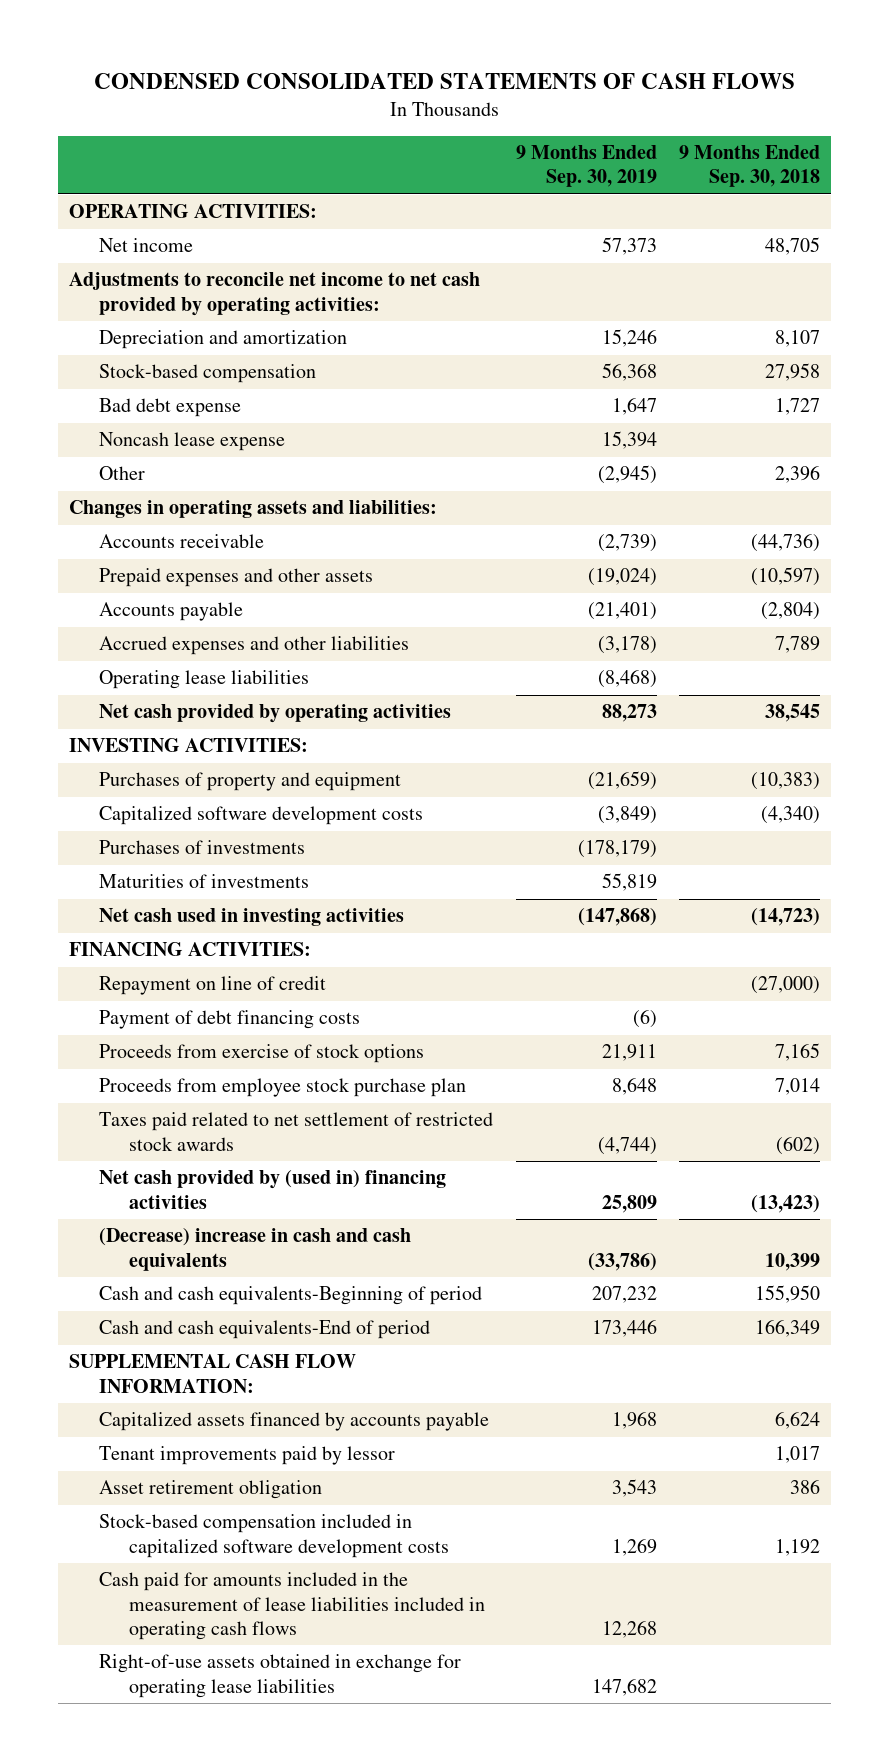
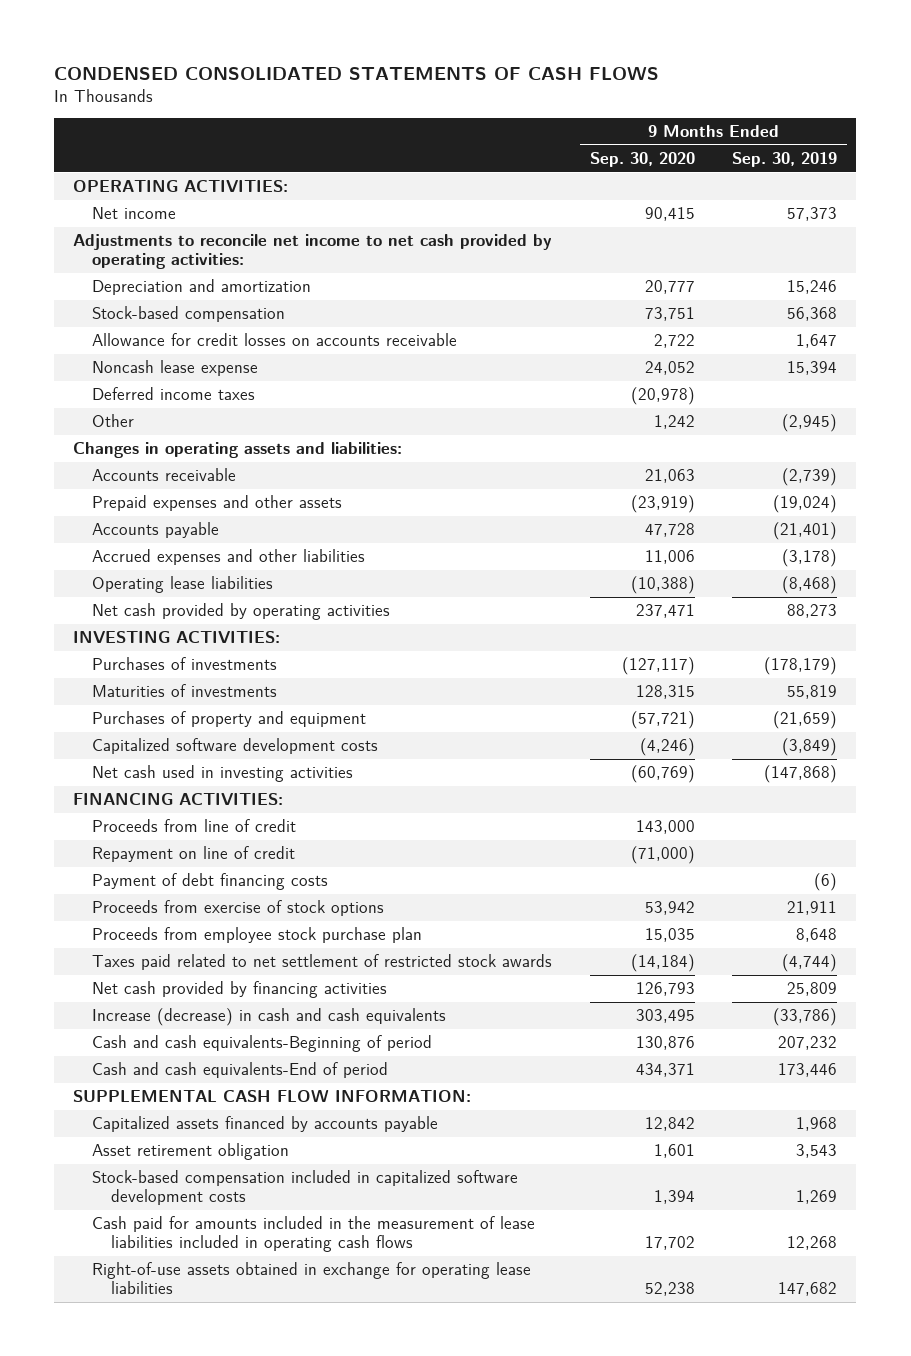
- | 9 Months Ended Sep. 30, 2019 | 9 Months Ended Sep. 30, 2018
+ | 9 Months Ended Sep. 30, 2020 | 9 Months Ended Sep. 30, 2019
- Bad debt expense | 1,647 | 1,727
+ Allowance for credit losses on accounts receivable | 2,722 | 1,647
+ Deferred income taxes | (20,978) |
moved down: Purchases of property and equipment | (57,721) | (21,659)
moved down: Capitalized software development costs | (4,246) | (3,849)
+ Proceeds from line of credit | 143,000 |
- Net cash provided by (used in) financing activities | 25,809 | (13,423)
- (Decrease) increase in cash and cash equivalents | (33,786) | 10,399
+ Net cash provided by financing activities | 126,793 | 25,809
+ Increase (decrease) in cash and cash equivalents | 303,495 | (33,786)
- Tenant improvements paid by lessor | | 1,017

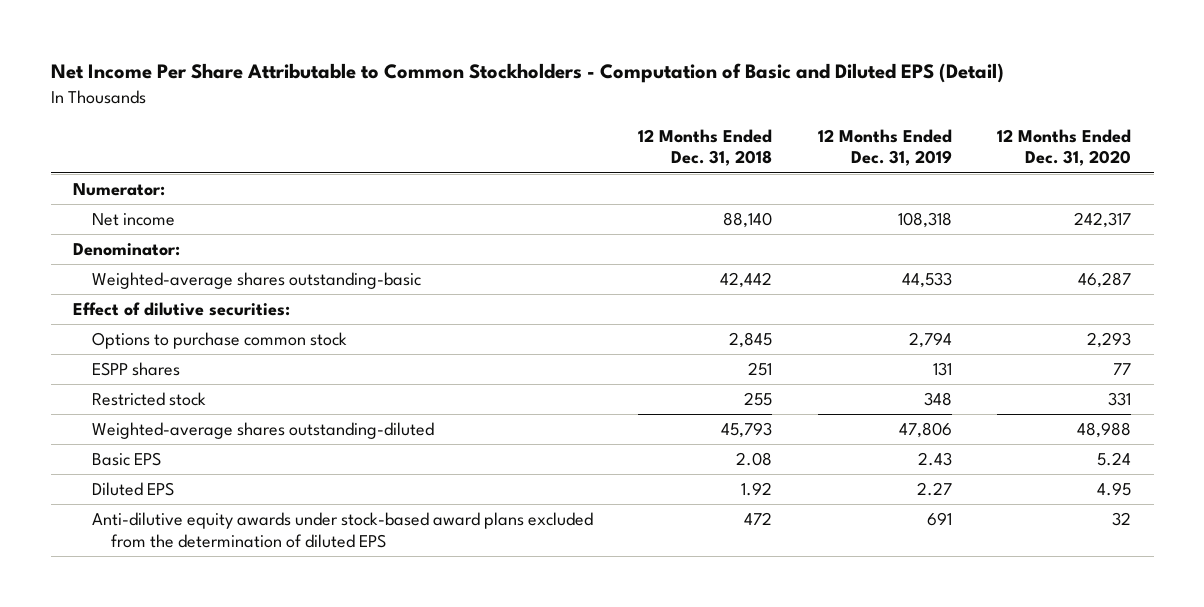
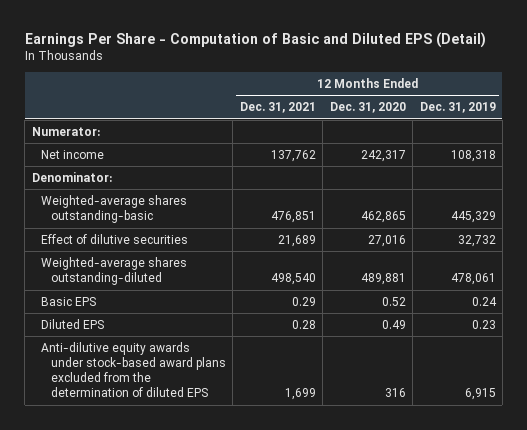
- Net Income Per Share Attributable to Common Stockholders - Computation of Basic and Diluted EPS (Detail)
+ Earnings Per Share - Computation of Basic and Diluted EPS (Detail)
- | 12 Months Ended Dec. 31, 2018 | 12 Months Ended Dec. 31, 2019 | 12 Months Ended Dec. 31, 2020
+ | 12 Months Ended Dec. 31, 2021 | 12 Months Ended Dec. 31, 2020 | 12 Months Ended Dec. 31, 2019
- Weighted-average shares outstanding-basic | 42,442 | 44,533 | 46,287
- Effect of dilutive securities:
- Options to purchase common stock | 2,845 | 2,794 | 2,293
- ESPP shares | 251 | 131 | 77
- Restricted stock | 255 | 348 | 331
- Weighted-average shares outstanding-diluted | 45,793 | 47,806 | 48,988
- Basic EPS | 2.08 | 2.43 | 5.24
- Diluted EPS | 1.92 | 2.27 | 4.95
- Anti-dilutive equity awards under stock-based award plans excluded from the determination of diluted EPS | 472 | 691 | 32
+ Weighted-average shares outstanding-basic | 476,851 | 462,865 | 445,329
+ Effect of dilutive securities | 21,689 | 27,016 | 32,732
+ Weighted-average shares outstanding-diluted | 498,540 | 489,881 | 478,061
+ Basic EPS | 0.29 | 0.52 | 0.24
+ Diluted EPS | 0.28 | 0.49 | 0.23
+ Anti-dilutive equity awards under stock-based award plans excluded from the determination of diluted EPS | 1,699 | 316 | 6,915

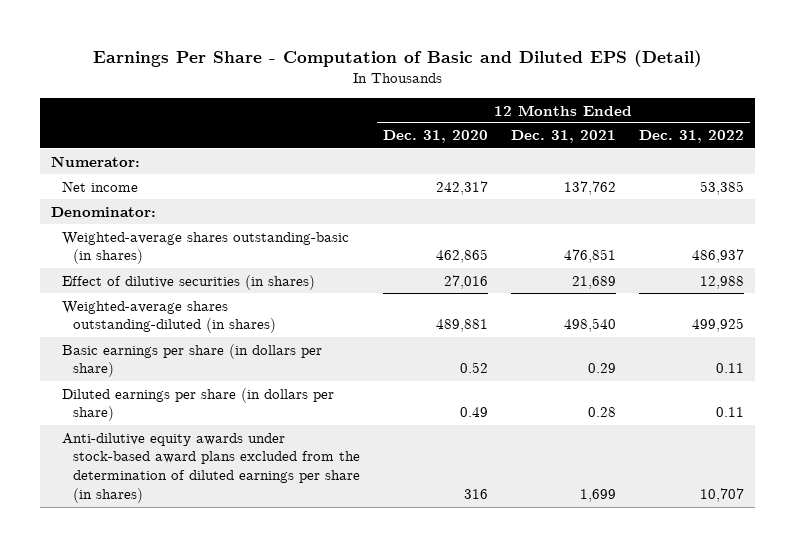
- | 12 Months Ended Dec. 31, 2021 | 12 Months Ended Dec. 31, 2020 | 12 Months Ended Dec. 31, 2019
+ | 12 Months Ended Dec. 31, 2020 | 12 Months Ended Dec. 31, 2021 | 12 Months Ended Dec. 31, 2022
- Weighted-average shares outstanding-basic | 476,851 | 462,865 | 445,329
- Effect of dilutive securities | 21,689 | 27,016 | 32,732
- Weighted-average shares outstanding-diluted | 498,540 | 489,881 | 478,061
- Basic EPS | 0.29 | 0.52 | 0.24
- Diluted EPS | 0.28 | 0.49 | 0.23
- Anti-dilutive equity awards under stock-based award plans excluded from the determination of diluted EPS | 1,699 | 316 | 6,915
+ Weighted-average shares outstanding-basic (in shares) | 462,865 | 476,851 | 486,937
+ Effect of dilutive securities (in shares) | 27,016 | 21,689 | 12,988
+ Weighted-average shares outstanding-diluted (in shares) | 489,881 | 498,540 | 499,925
+ Basic earnings per share (in dollars per share) | 0.52 | 0.29 | 0.11
+ Diluted earnings per share (in dollars per share) | 0.49 | 0.28 | 0.11
+ Anti-dilutive equity awards under stock-based award plans excluded from the determination of diluted earnings per share (in shares) | 316 | 1,699 | 10,707

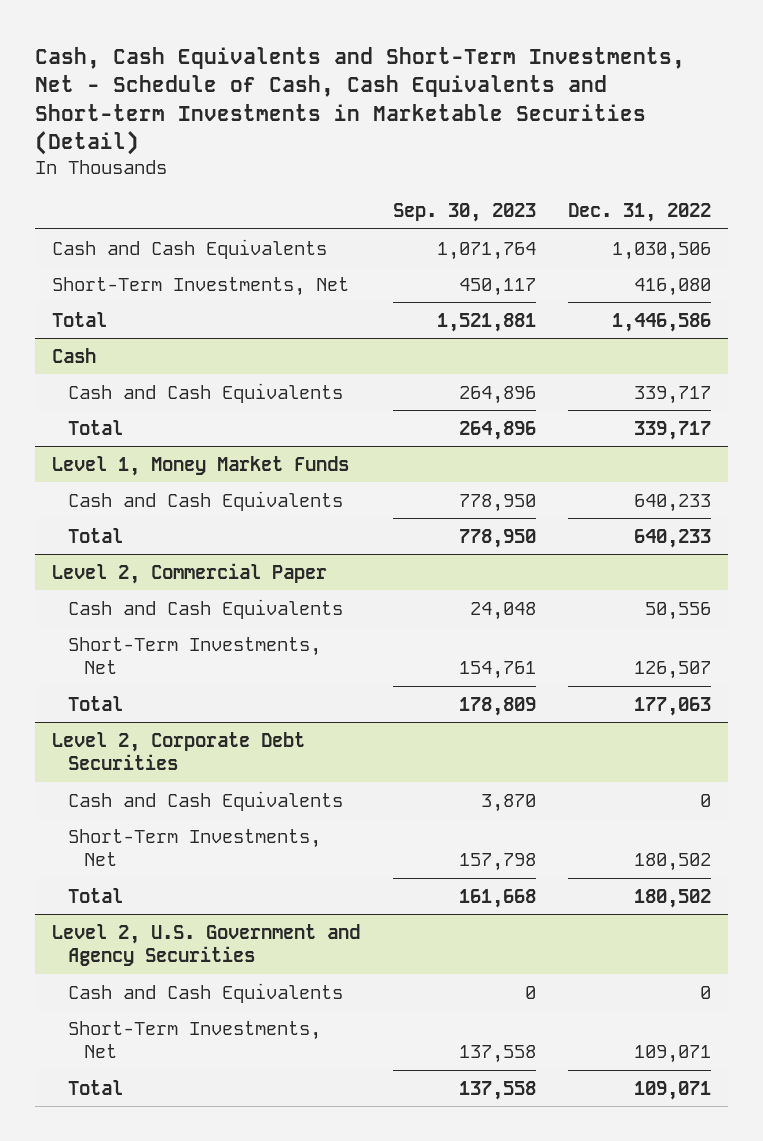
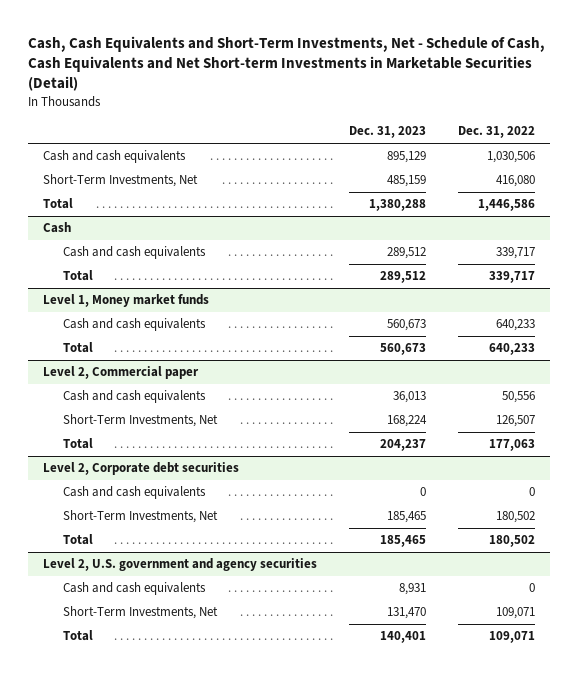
- Cash, Cash Equivalents and Short-Term Investments, Net - Schedule of Cash, Cash Equivalents and Short-term Investments in Marketable Securities (Detail)
+ Cash, Cash Equivalents and Short-Term Investments, Net - Schedule of Cash, Cash Equivalents and Net Short-term Investments in Marketable Securities (Detail)
- | Sep. 30, 2023 | Dec. 31, 2022
+ | Dec. 31, 2023 | Dec. 31, 2022
- Cash and Cash Equivalents | 1,071,764 | 1,030,506
+ Cash and cash equivalents | 895,129 | 1,030,506
@ Cash
- Cash and Cash Equivalents | 264,896 | 339,717
+ Cash and cash equivalents | 289,512 | 339,717
- Level 1, Money Market Funds
- Cash and Cash Equivalents | 778,950 | 640,233
+ Level 1, Money market funds
+ Cash and cash equivalents | 560,673 | 640,233
- Level 2, Commercial Paper
- Cash and Cash Equivalents | 24,048 | 50,556
+ Level 2, Commercial paper
+ Cash and cash equivalents | 36,013 | 50,556
- Level 2, Corporate Debt Securities
- Cash and Cash Equivalents | 3,870 | 0
+ Level 2, Corporate debt securities
+ Cash and cash equivalents | 0 | 0
- Level 2, U.S. Government and Agency Securities
- Cash and Cash Equivalents | 0 | 0
+ Level 2, U.S. government and agency securities
+ Cash and cash equivalents | 8,931 | 0

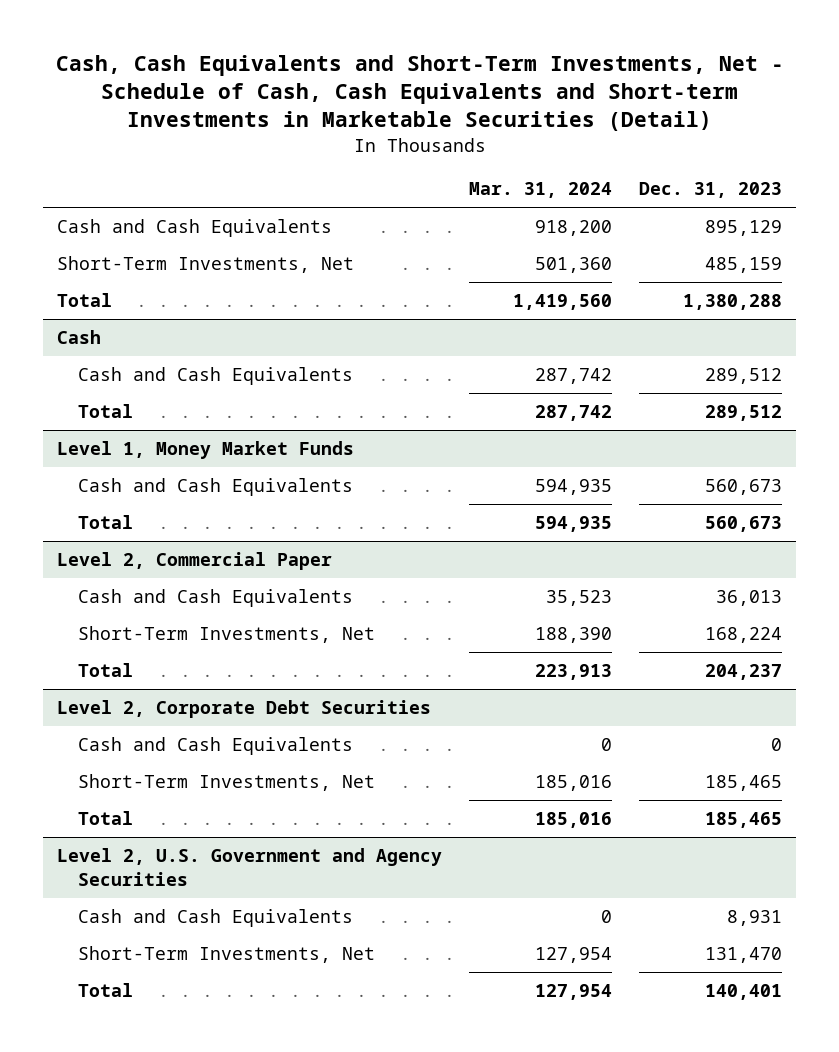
- Cash, Cash Equivalents and Short-Term Investments, Net - Schedule of Cash, Cash Equivalents and Net Short-term Investments in Marketable Securities (Detail)
+ Cash, Cash Equivalents and Short-Term Investments, Net - Schedule of Cash, Cash Equivalents and Short-term Investments in Marketable Securities (Detail)
- | Dec. 31, 2023 | Dec. 31, 2022
+ | Mar. 31, 2024 | Dec. 31, 2023
- Cash and cash equivalents | 895,129 | 1,030,506
+ Cash and Cash Equivalents | 918,200 | 895,129
@ Cash
- Cash and cash equivalents | 289,512 | 339,717
+ Cash and Cash Equivalents | 287,742 | 289,512
- Level 1, Money market funds
- Cash and cash equivalents | 560,673 | 640,233
+ Level 1, Money Market Funds
+ Cash and Cash Equivalents | 594,935 | 560,673
- Level 2, Commercial paper
- Cash and cash equivalents | 36,013 | 50,556
+ Level 2, Commercial Paper
+ Cash and Cash Equivalents | 35,523 | 36,013
- Level 2, Corporate debt securities
- Cash and cash equivalents | 0 | 0
+ Level 2, Corporate Debt Securities
+ Cash and Cash Equivalents | 0 | 0
- Level 2, U.S. government and agency securities
- Cash and cash equivalents | 8,931 | 0
+ Level 2, U.S. Government and Agency Securities
+ Cash and Cash Equivalents | 0 | 8,931

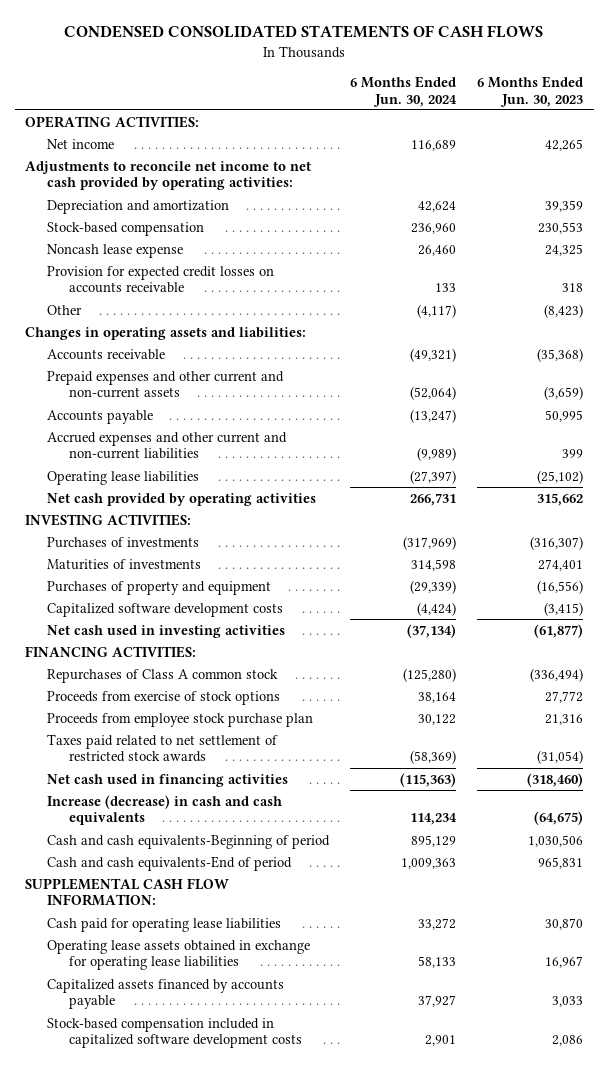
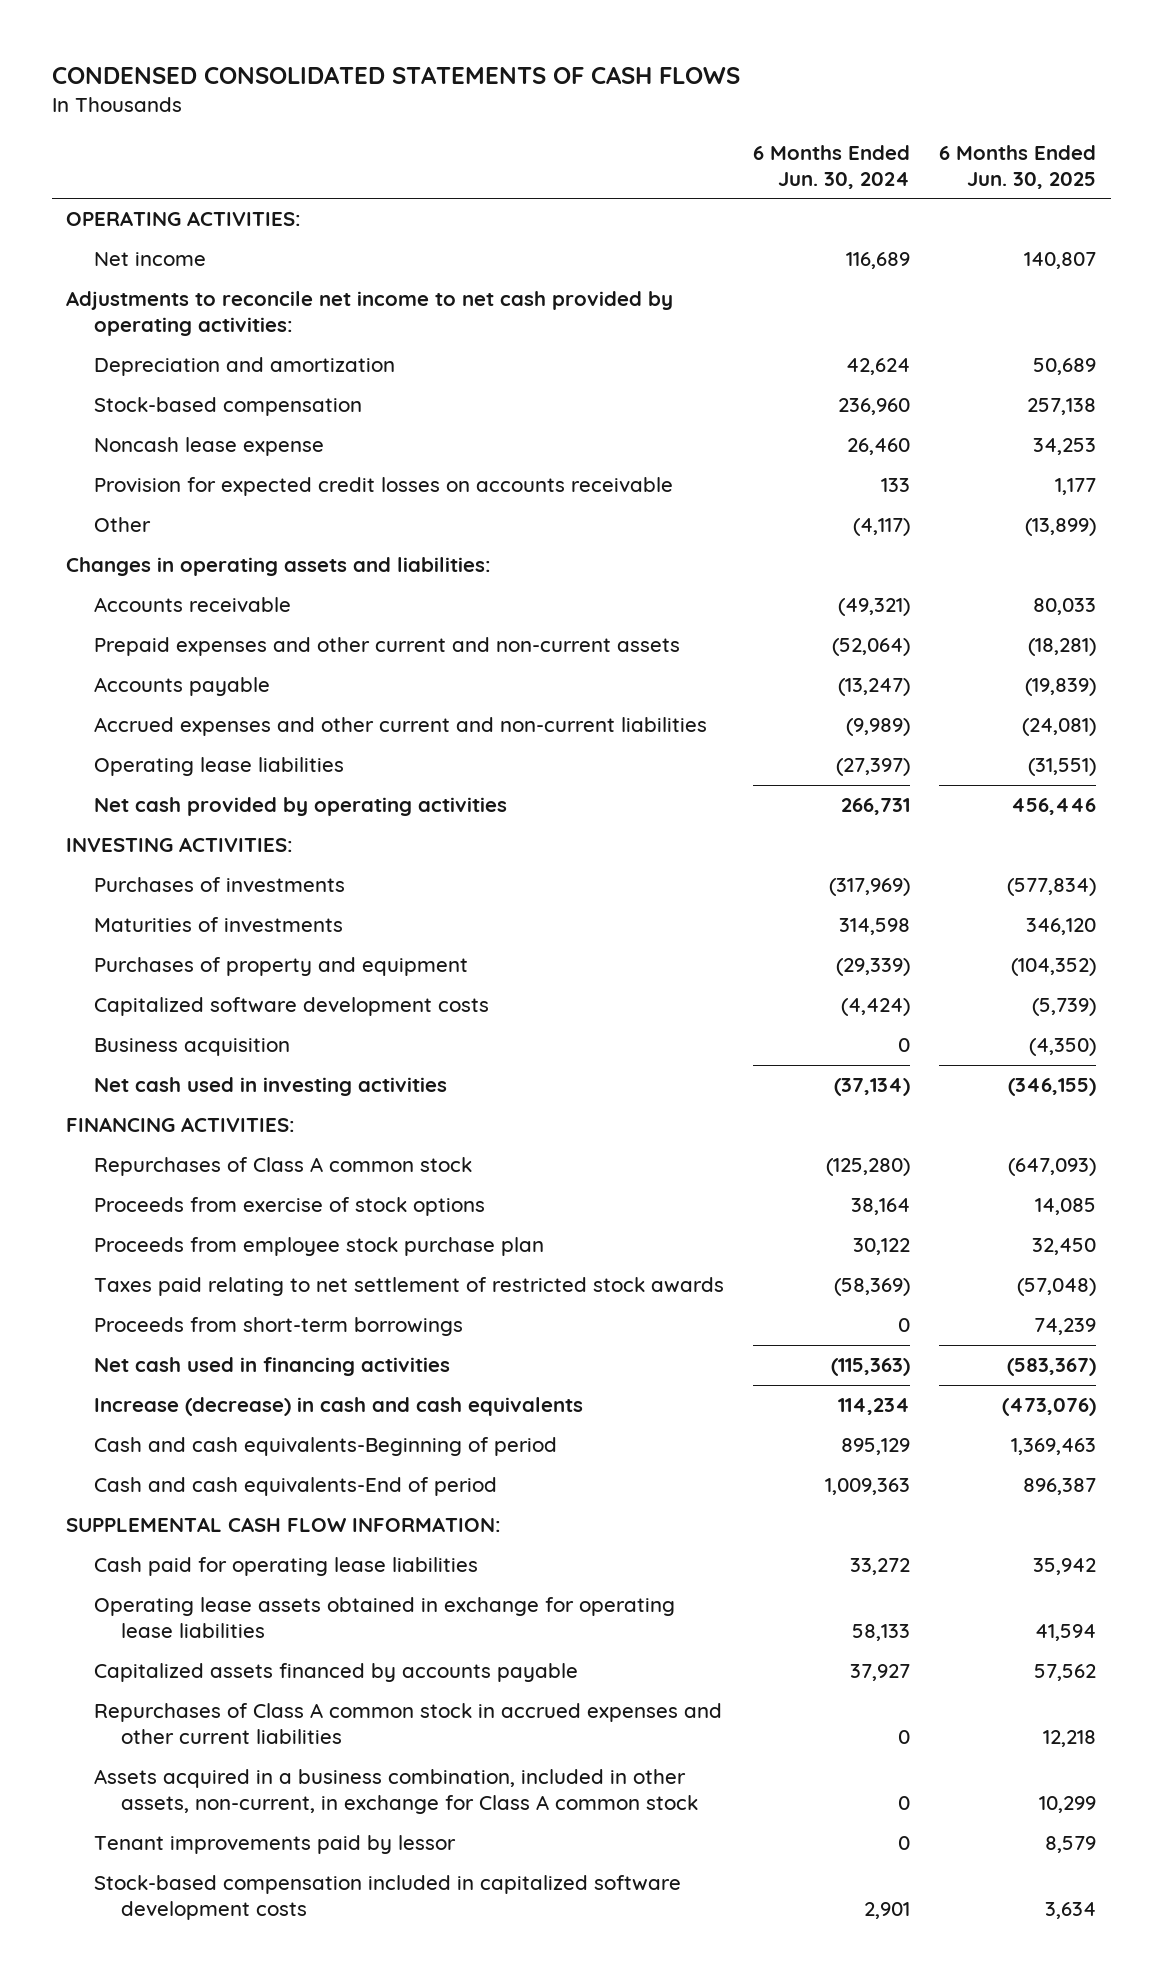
- | 6 Months Ended Jun. 30, 2024 | 6 Months Ended Jun. 30, 2023
+ | 6 Months Ended Jun. 30, 2024 | 6 Months Ended Jun. 30, 2025
+ Business acquisition | 0 | (4,350)
- Taxes paid related to net settlement of restricted stock awards | (58,369) | (31,054)
+ Taxes paid relating to net settlement of restricted stock awards | (58,369) | (57,048)
+ Proceeds from short-term borrowings | 0 | 74,239
+ Repurchases of Class A common stock in accrued expenses and other current liabilities | 0 | 12,218
+ Assets acquired in a business combination, included in other assets, non-current, in exchange for Class A common stock | 0 | 10,299
+ Tenant improvements paid by lessor | 0 | 8,579

